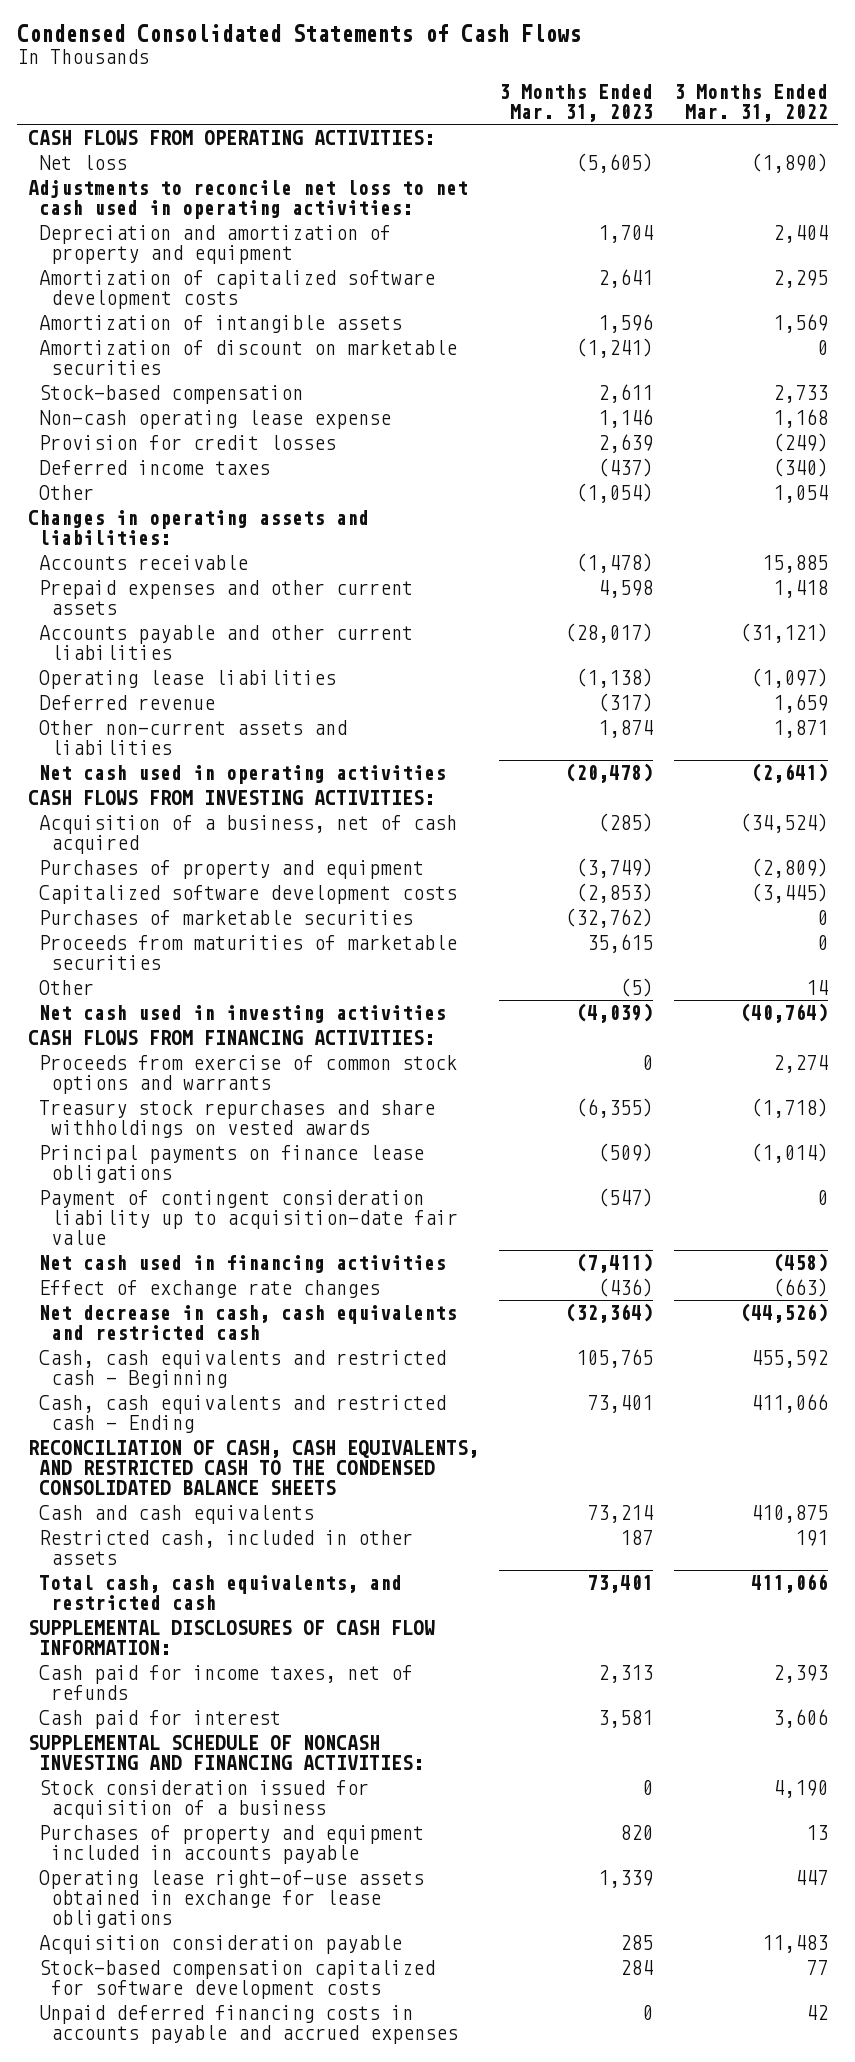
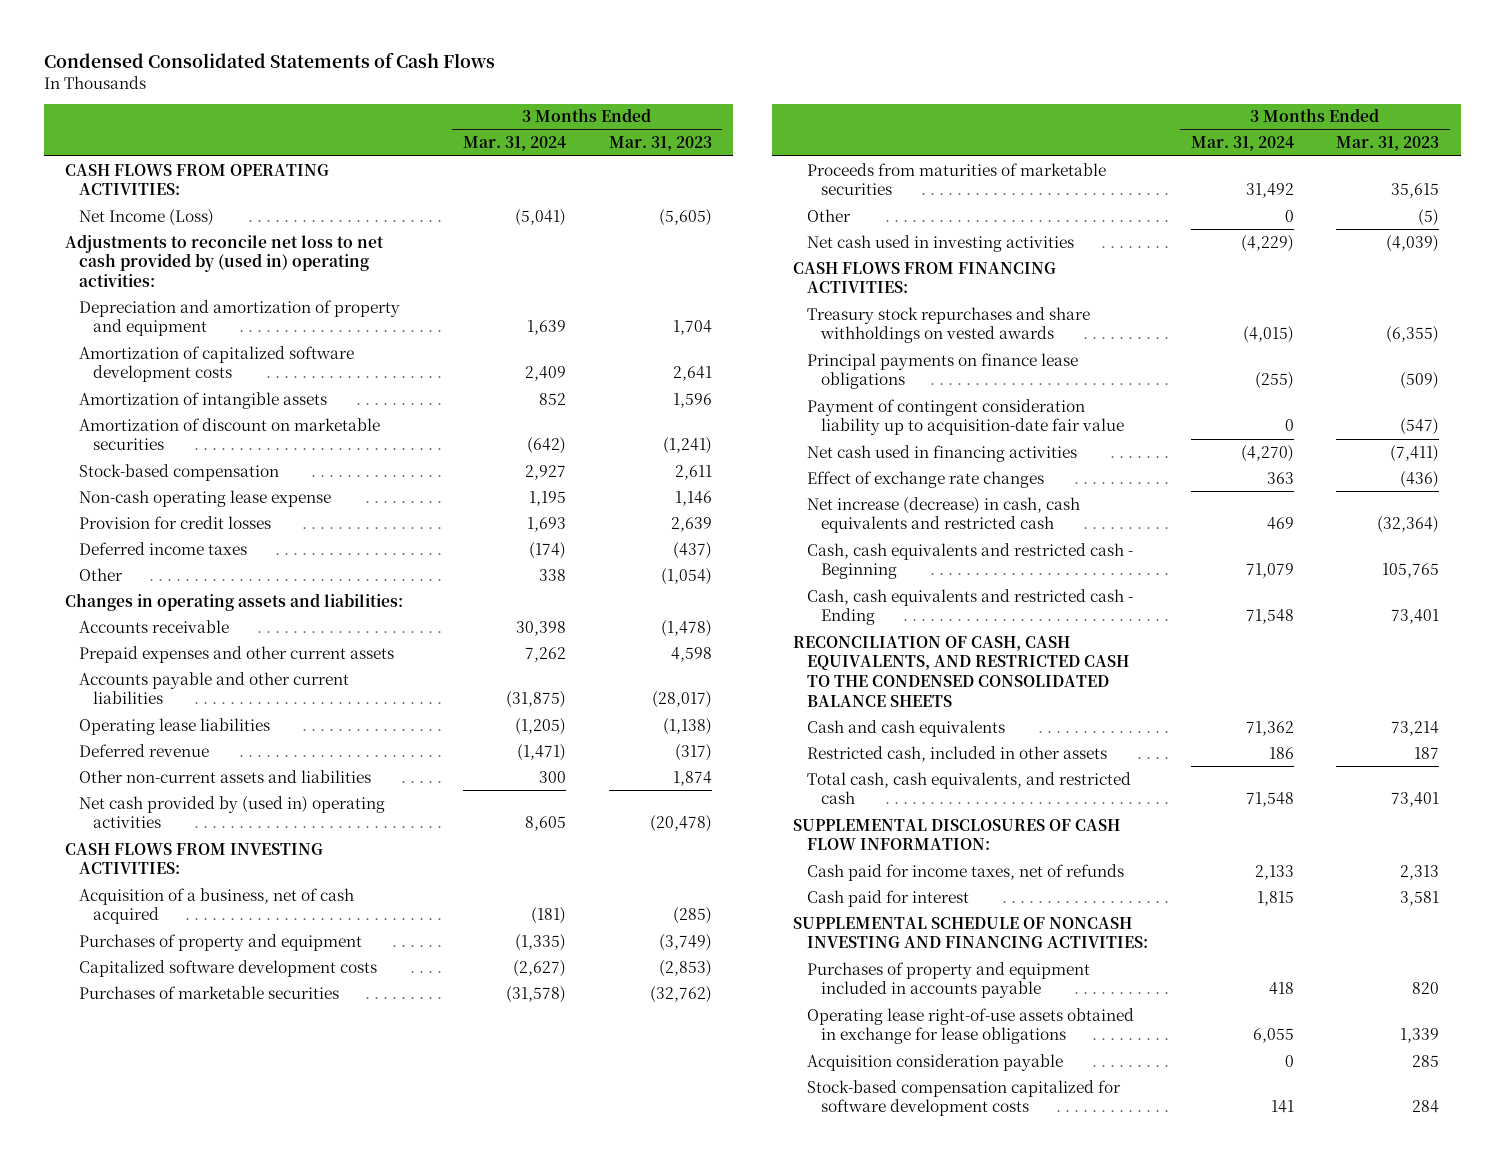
- | 3 Months Ended Mar. 31, 2023 | 3 Months Ended Mar. 31, 2022
+ | 3 Months Ended Mar. 31, 2024 | 3 Months Ended Mar. 31, 2023
- Net loss | (5,605) | (1,890)
- Adjustments to reconcile net loss to net cash used in operating activities:
+ Net Income (Loss) | (5,041) | (5,605)
+ Adjustments to reconcile net loss to net cash provided by (used in) operating activities:
- Net cash used in operating activities | (20,478) | (2,641)
+ Net cash provided by (used in) operating activities | 8,605 | (20,478)
- Proceeds from exercise of common stock options and warrants | 0 | 2,274
- Net decrease in cash, cash equivalents and restricted cash | (32,364) | (44,526)
+ Net increase (decrease) in cash, cash equivalents and restricted cash | 469 | (32,364)
- Stock consideration issued for acquisition of a business | 0 | 4,190
- Unpaid deferred financing costs in accounts payable and accrued expenses | 0 | 42

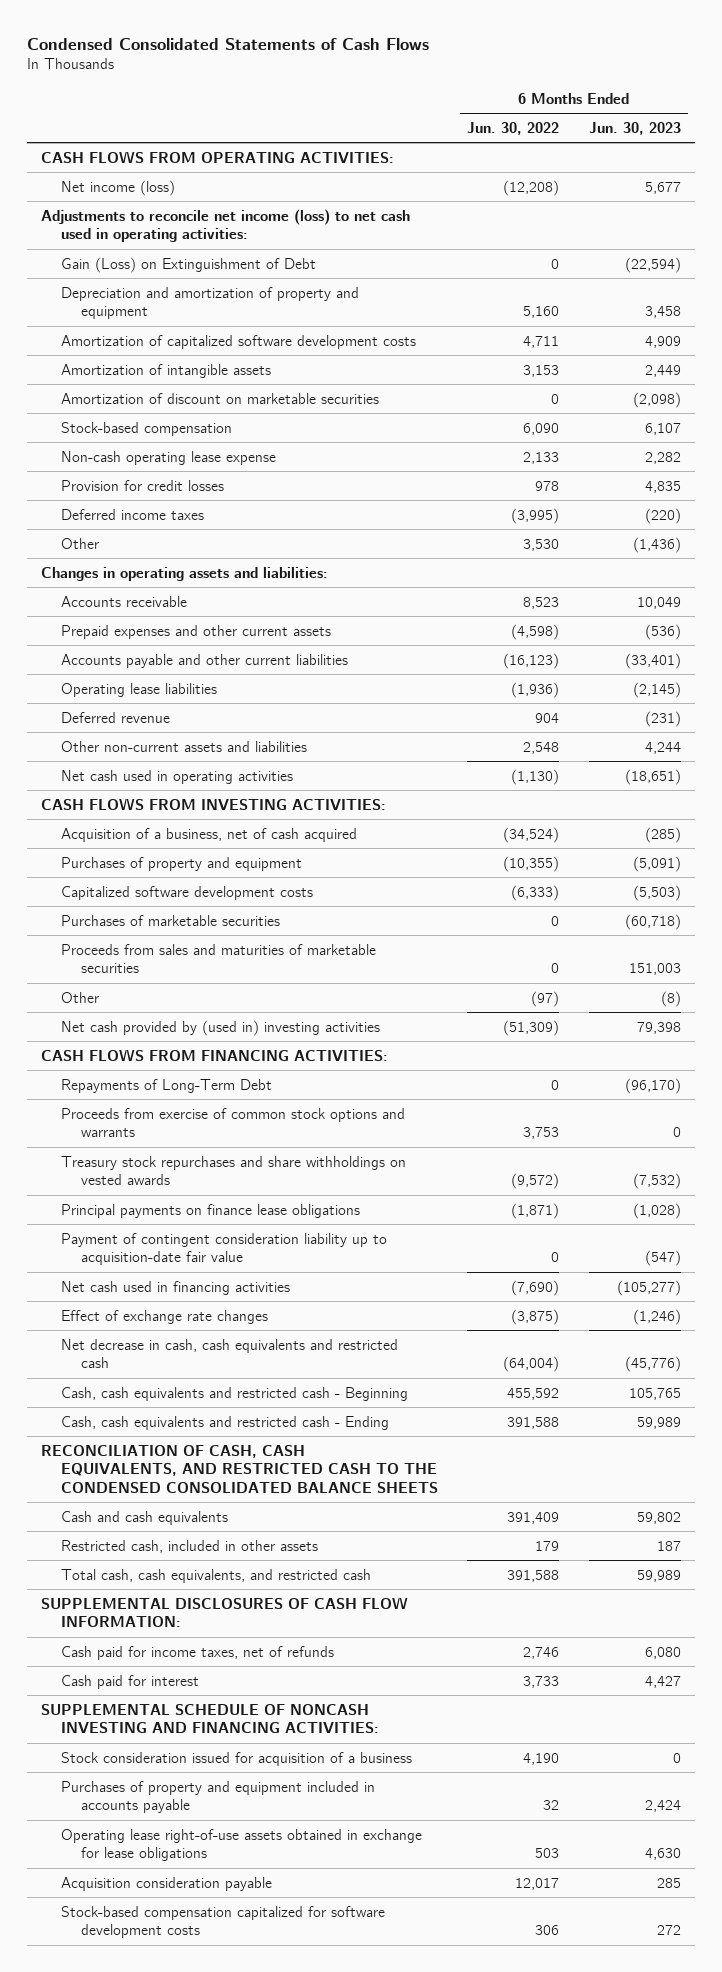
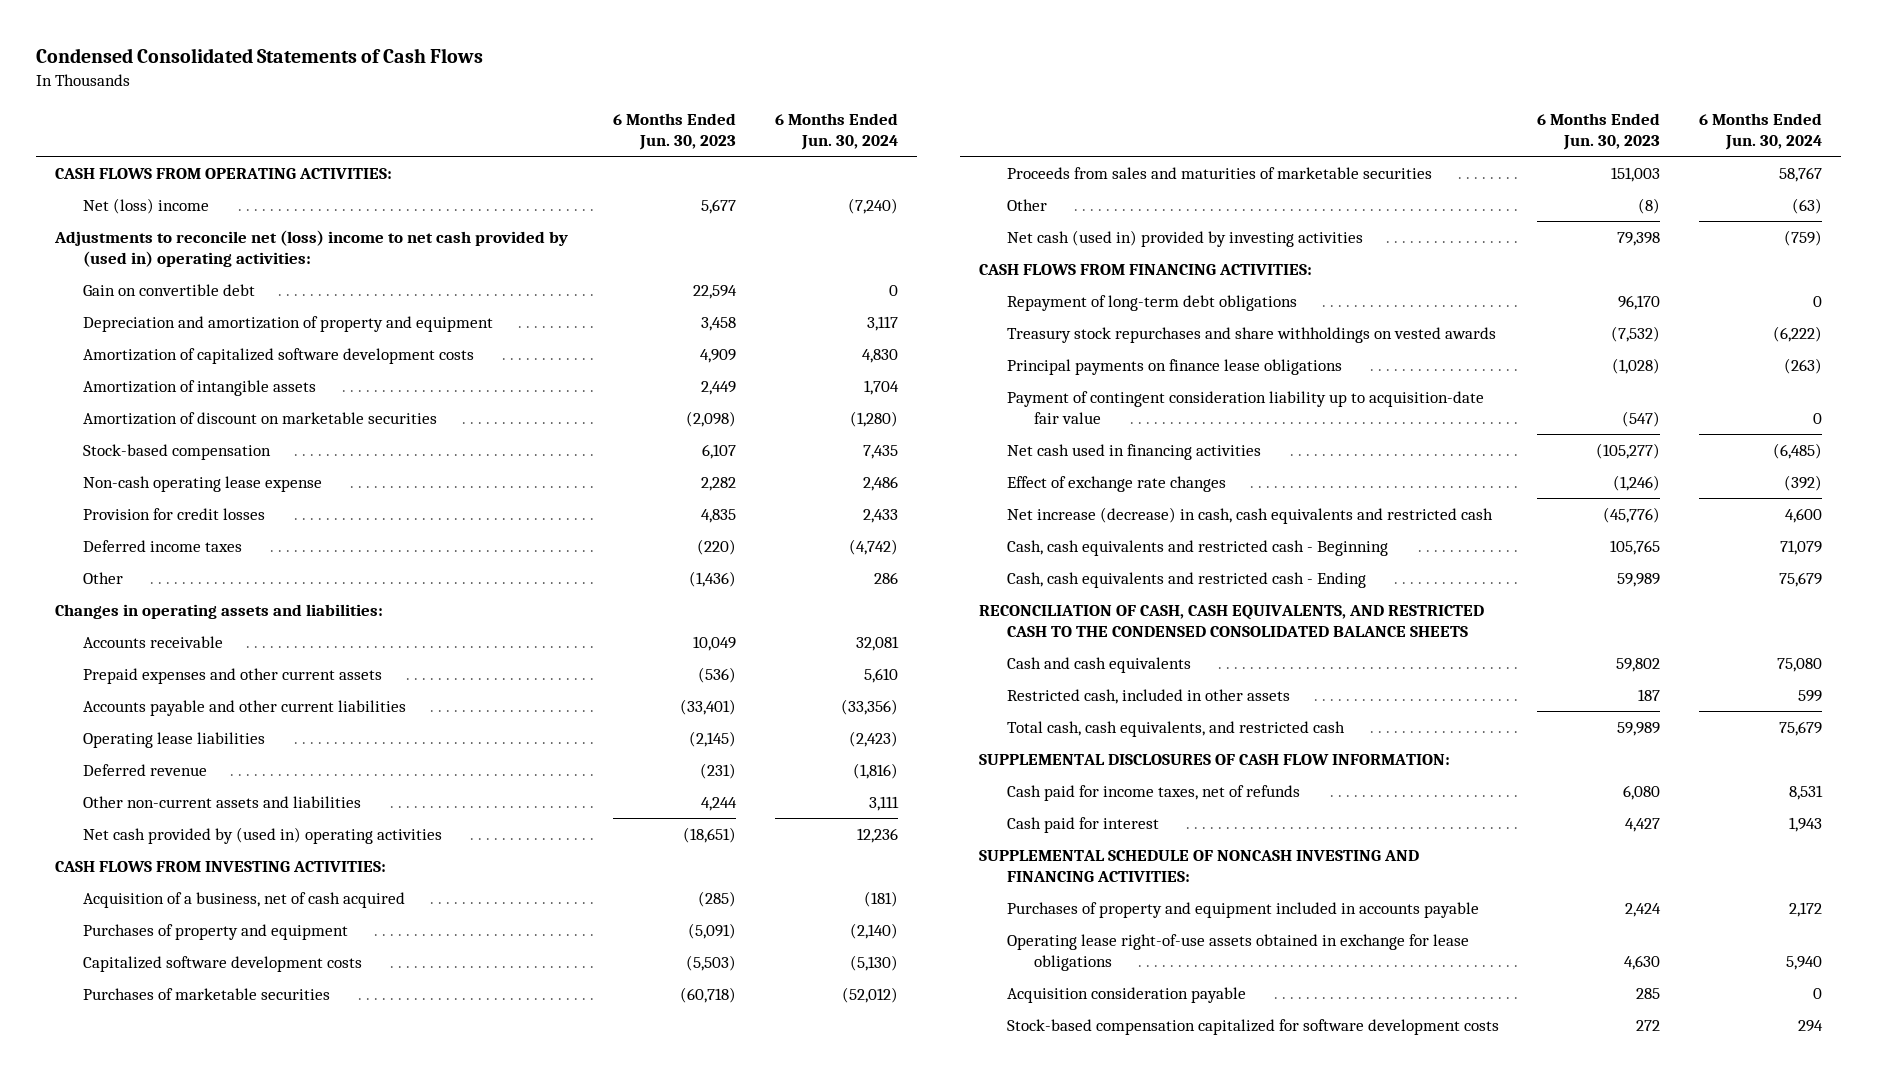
- | 6 Months Ended Jun. 30, 2022 | 6 Months Ended Jun. 30, 2023
+ | 6 Months Ended Jun. 30, 2023 | 6 Months Ended Jun. 30, 2024
- Net income (loss) | (12,208) | 5,677
- Adjustments to reconcile net income (loss) to net cash used in operating activities:
- Gain (Loss) on Extinguishment of Debt | 0 | (22,594)
+ Net (loss) income | 5,677 | (7,240)
+ Adjustments to reconcile net (loss) income to net cash provided by (used in) operating activities:
+ Gain on convertible debt | 22,594 | 0
- Net cash used in operating activities | (1,130) | (18,651)
+ Net cash provided by (used in) operating activities | (18,651) | 12,236
- Net cash provided by (used in) investing activities | (51,309) | 79,398
+ Net cash (used in) provided by investing activities | 79,398 | (759)
- Repayments of Long-Term Debt | 0 | (96,170)
- Proceeds from exercise of common stock options and warrants | 3,753 | 0
+ Repayment of long-term debt obligations | 96,170 | 0
- Net decrease in cash, cash equivalents and restricted cash | (64,004) | (45,776)
+ Net increase (decrease) in cash, cash equivalents and restricted cash | (45,776) | 4,600
- Stock consideration issued for acquisition of a business | 4,190 | 0

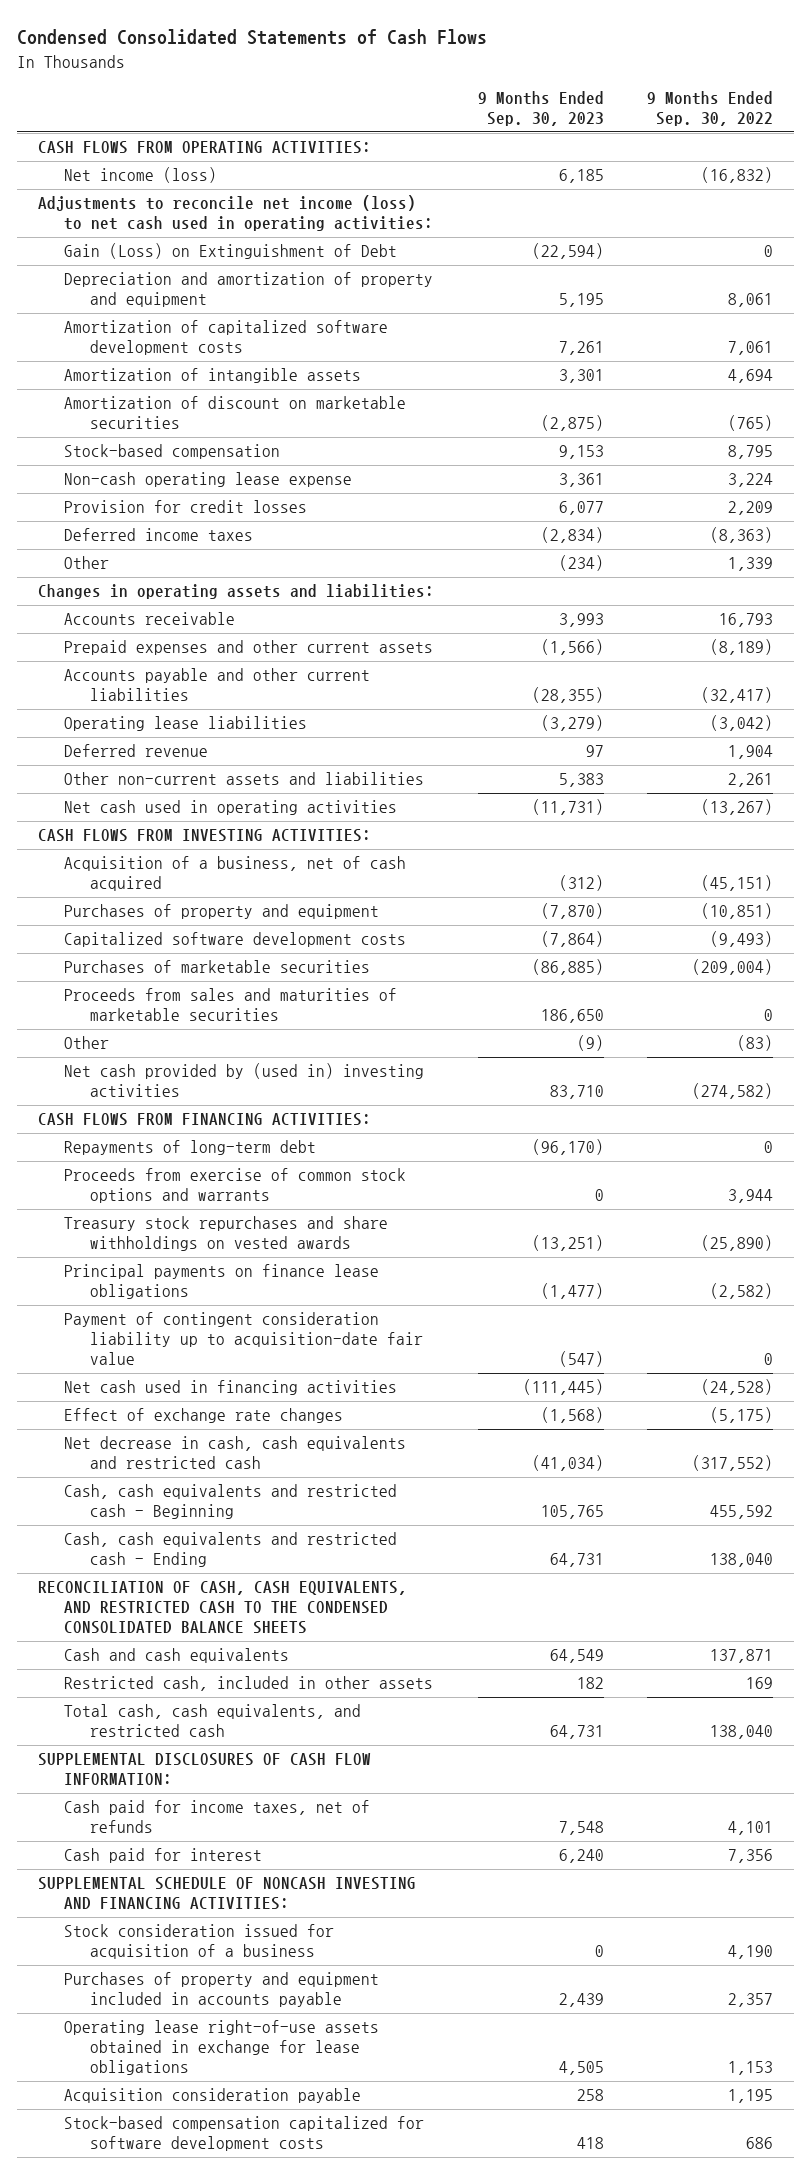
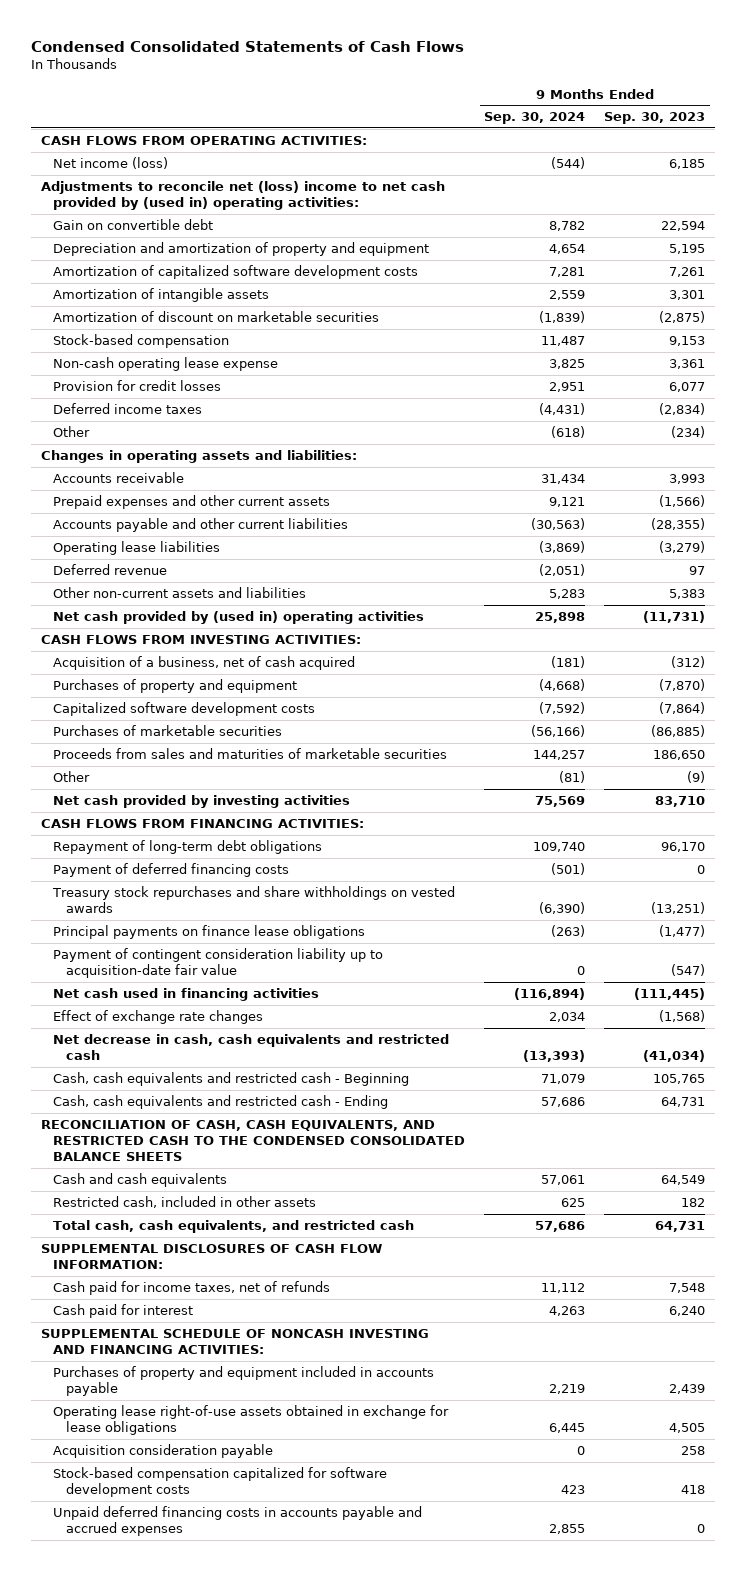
- | 9 Months Ended Sep. 30, 2023 | 9 Months Ended Sep. 30, 2022
+ | 9 Months Ended Sep. 30, 2024 | 9 Months Ended Sep. 30, 2023
- Adjustments to reconcile net income (loss) to net cash used in operating activities:
- Gain (Loss) on Extinguishment of Debt | (22,594) | 0
+ Adjustments to reconcile net (loss) income to net cash provided by (used in) operating activities:
+ Gain on convertible debt | 8,782 | 22,594
- Net cash used in operating activities | (11,731) | (13,267)
+ Net cash provided by (used in) operating activities | 25,898 | (11,731)
- Net cash provided by (used in) investing activities | 83,710 | (274,582)
+ Net cash provided by investing activities | 75,569 | 83,710
- Repayments of long-term debt | (96,170) | 0
- Proceeds from exercise of common stock options and warrants | 0 | 3,944
+ Repayment of long-term debt obligations | 109,740 | 96,170
+ Payment of deferred financing costs | (501) | 0
- Stock consideration issued for acquisition of a business | 0 | 4,190
+ Unpaid deferred financing costs in accounts payable and accrued expenses | 2,855 | 0

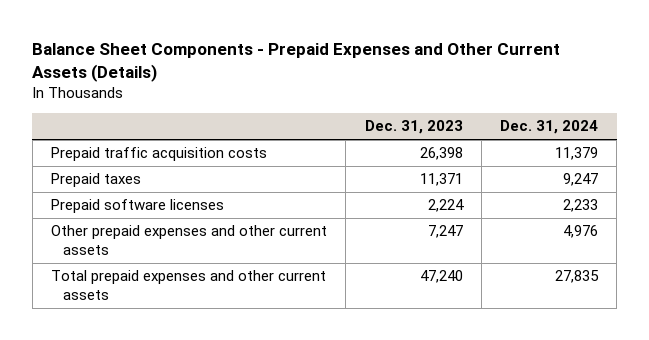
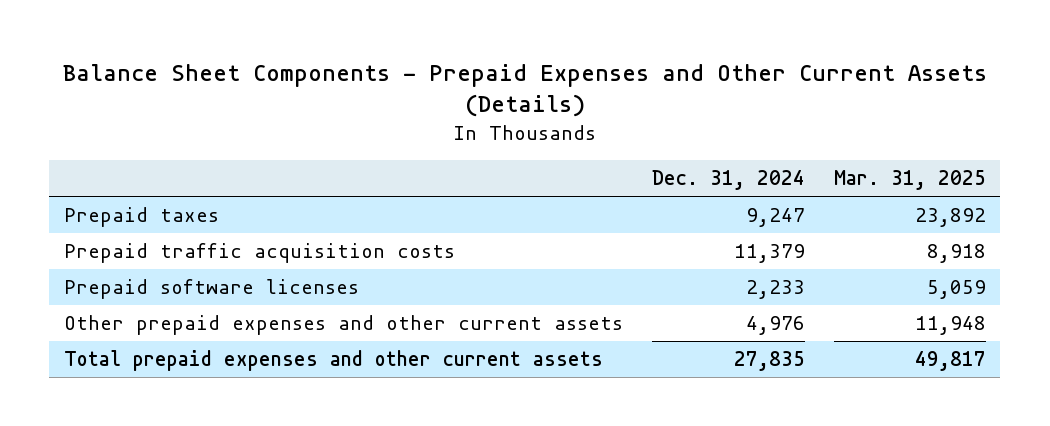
- | Dec. 31, 2023 | Dec. 31, 2024
+ | Dec. 31, 2024 | Mar. 31, 2025
moved down: Prepaid traffic acquisition costs | 11,379 | 8,918

